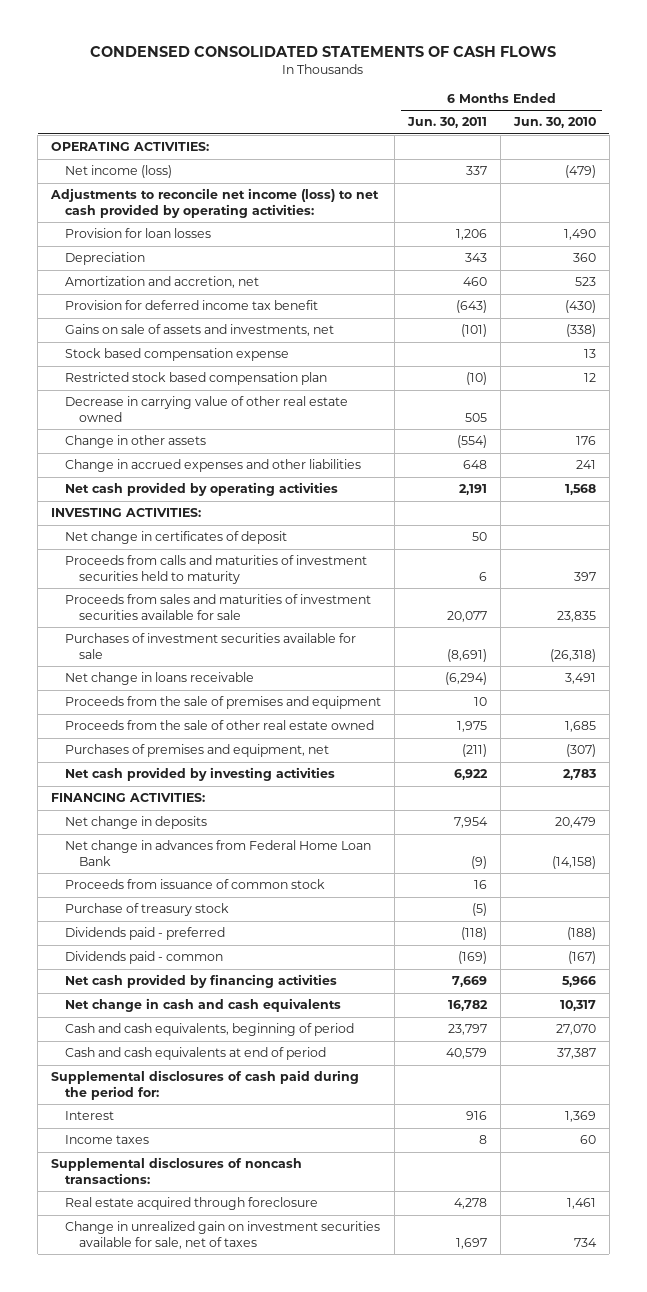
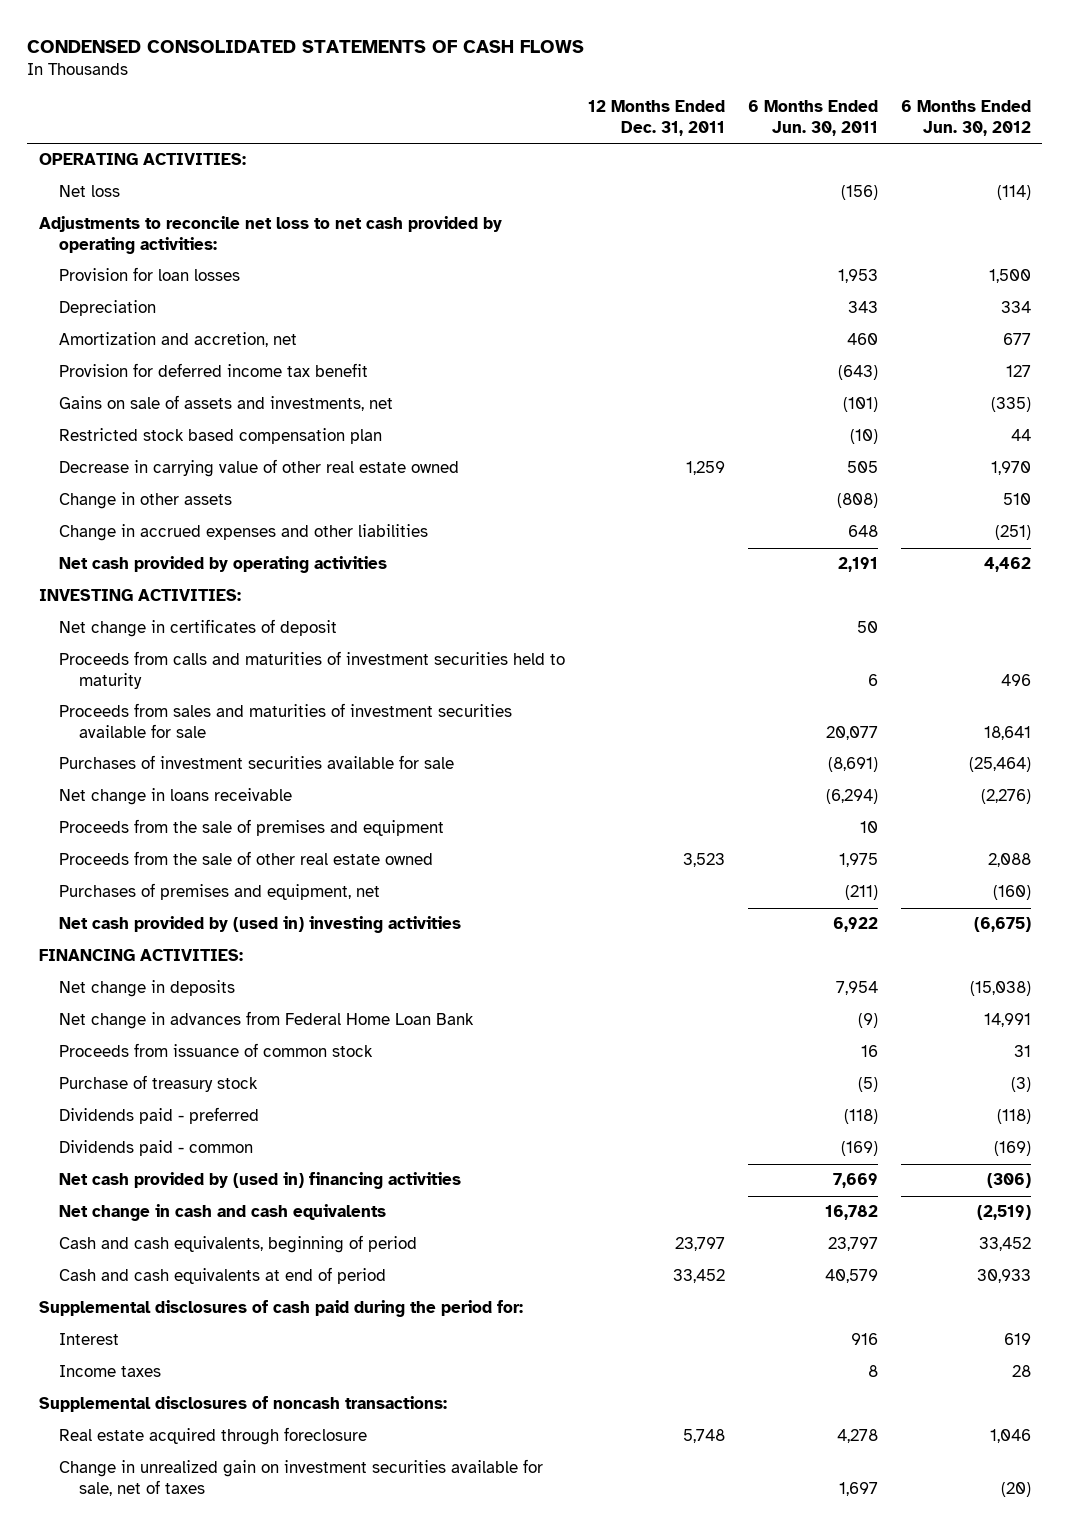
- | 6 Months Ended Jun. 30, 2011 | 6 Months Ended Jun. 30, 2010
+ | 12 Months Ended Dec. 31, 2011 | 6 Months Ended Jun. 30, 2011 | 6 Months Ended Jun. 30, 2012
- Net income (loss) | 337 | (479)
- Adjustments to reconcile net income (loss) to net cash provided by operating activities:
- Provision for loan losses | 1,206 | 1,490
+ Net loss | | (156) | (114)
+ Adjustments to reconcile net loss to net cash provided by operating activities:
+ Provision for loan losses | | 1,953 | 1,500
- Stock based compensation expense | | 13
- Change in other assets | (554) | 176
+ Change in other assets | | (808) | 510
- Net cash provided by investing activities | 6,922 | 2,783
+ Net cash provided by (used in) investing activities | | 6,922 | (6,675)
- Net cash provided by financing activities | 7,669 | 5,966
+ Net cash provided by (used in) financing activities | | 7,669 | (306)

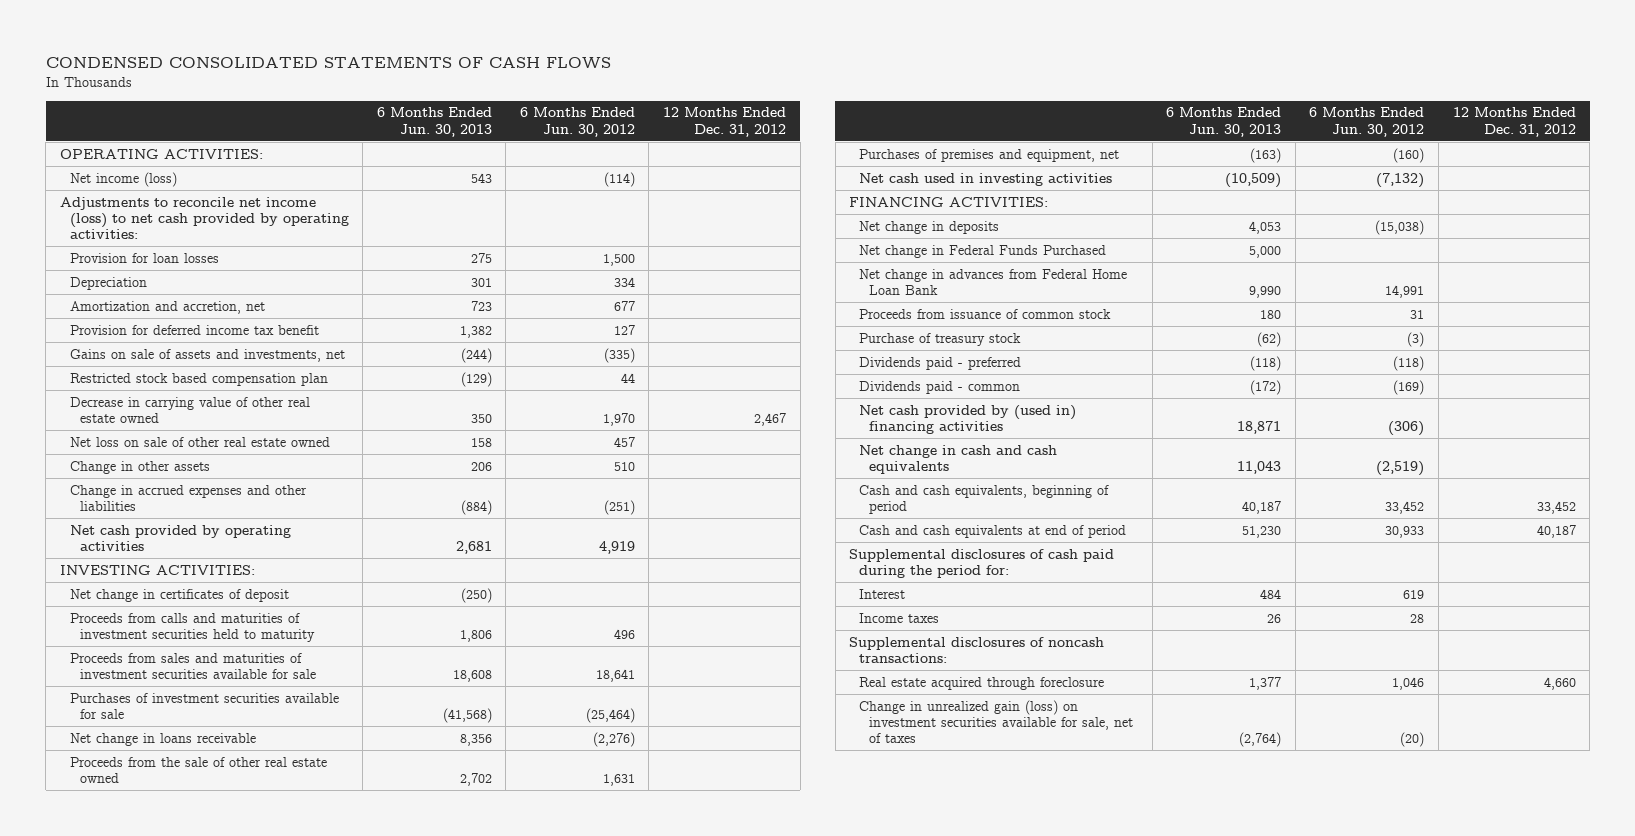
- | 12 Months Ended Dec. 31, 2011 | 6 Months Ended Jun. 30, 2011 | 6 Months Ended Jun. 30, 2012
+ | 6 Months Ended Jun. 30, 2013 | 6 Months Ended Jun. 30, 2012 | 12 Months Ended Dec. 31, 2012
- Net loss | | (156) | (114)
- Adjustments to reconcile net loss to net cash provided by operating activities:
+ Net income (loss) | 543 | (114) |
+ Adjustments to reconcile net income (loss) to net cash provided by operating activities:
+ Net loss on sale of other real estate owned | 158 | 457 |
- Net cash provided by operating activities | | 2,191 | 4,462
+ Net cash provided by operating activities | 2,681 | 4,919 |
- Proceeds from the sale of premises and equipment | | 10 |
- Proceeds from the sale of other real estate owned | 3,523 | 1,975 | 2,088
+ Proceeds from the sale of other real estate owned | 2,702 | 1,631 |
- Net cash provided by (used in) investing activities | | 6,922 | (6,675)
+ Net cash used in investing activities | (10,509) | (7,132) |
+ Net change in Federal Funds Purchased | 5,000 | |
- Change in unrealized gain on investment securities available for sale, net of taxes | | 1,697 | (20)
+ Change in unrealized gain (loss) on investment securities available for sale, net of taxes | (2,764) | (20) |

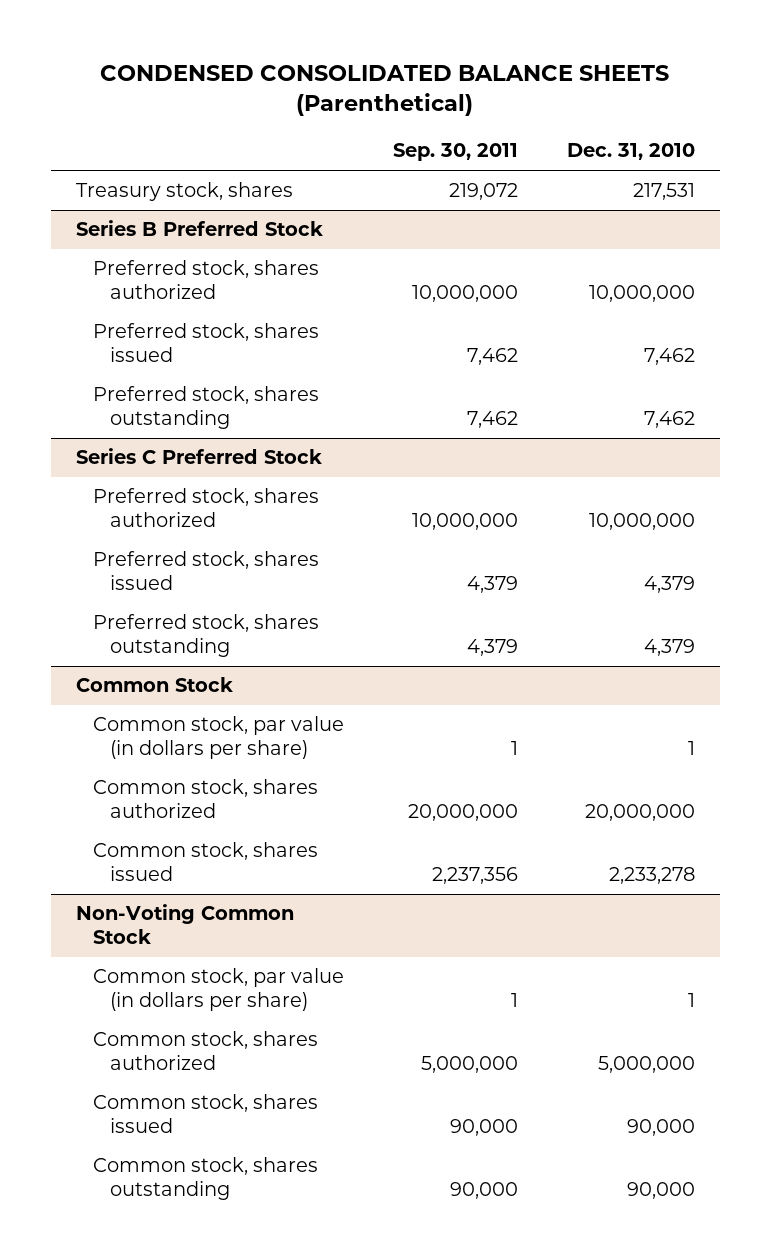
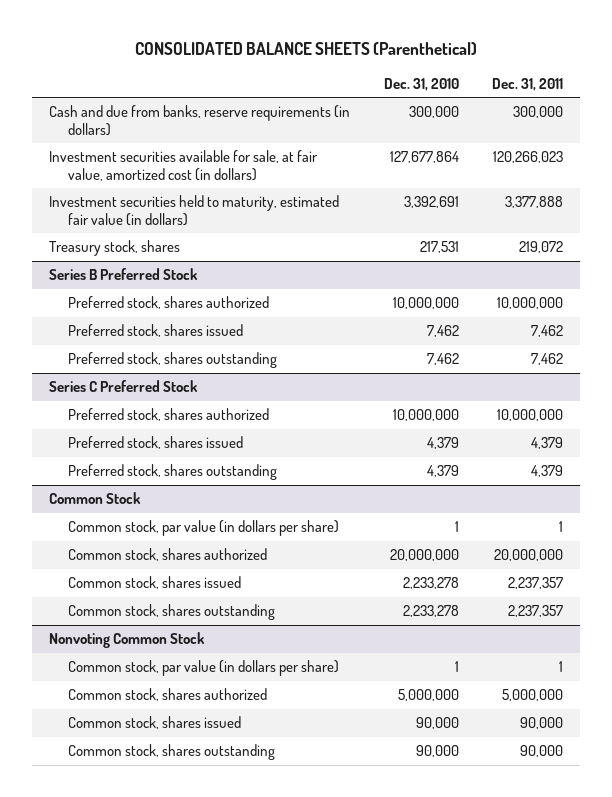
- CONDENSED CONSOLIDATED BALANCE SHEETS (Parenthetical)
+ CONSOLIDATED BALANCE SHEETS (Parenthetical)
- | Sep. 30, 2011 | Dec. 31, 2010
+ | Dec. 31, 2010 | Dec. 31, 2011
+ Cash and due from banks, reserve requirements (in dollars) | 300,000 | 300,000
+ Investment securities available for sale, at fair value, amortized cost (in dollars) | 127,677,864 | 120,266,023
+ Investment securities held to maturity, estimated fair value (in dollars) | 3,392,691 | 3,377,888
- Non-Voting Common Stock
@ Common Stock
+ Common stock, shares outstanding | 2,233,278 | 2,237,357
+ Nonvoting Common Stock

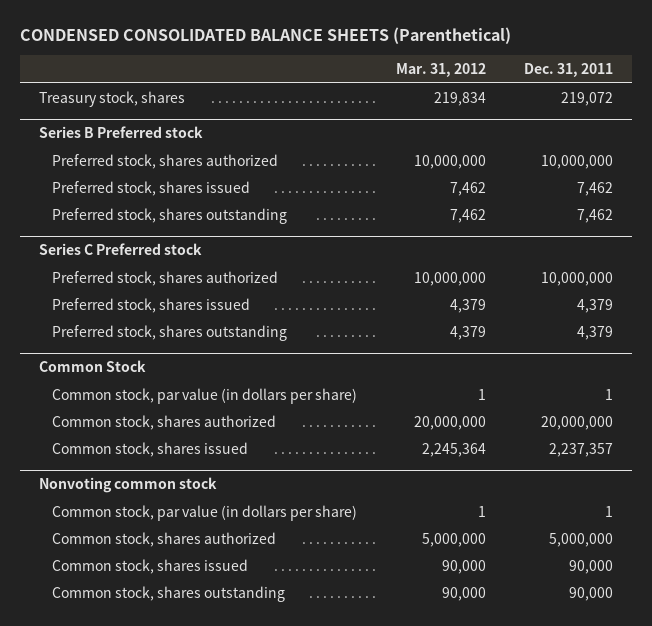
- CONSOLIDATED BALANCE SHEETS (Parenthetical)
+ CONDENSED CONSOLIDATED BALANCE SHEETS (Parenthetical)
- | Dec. 31, 2010 | Dec. 31, 2011
+ | Mar. 31, 2012 | Dec. 31, 2011
- Cash and due from banks, reserve requirements (in dollars) | 300,000 | 300,000
- Investment securities available for sale, at fair value, amortized cost (in dollars) | 127,677,864 | 120,266,023
- Investment securities held to maturity, estimated fair value (in dollars) | 3,392,691 | 3,377,888
- Series B Preferred Stock
+ Series B Preferred stock
- Series C Preferred Stock
+ Series C Preferred stock
@ Common Stock
- Common stock, shares outstanding | 2,233,278 | 2,237,357
- Nonvoting Common Stock
+ Nonvoting common stock

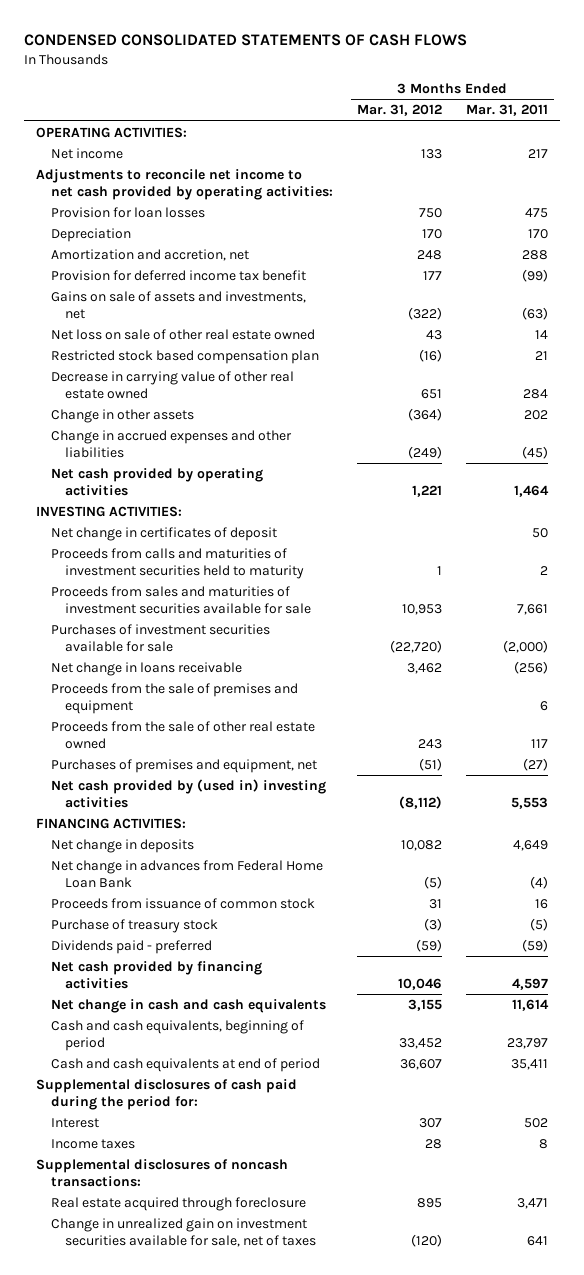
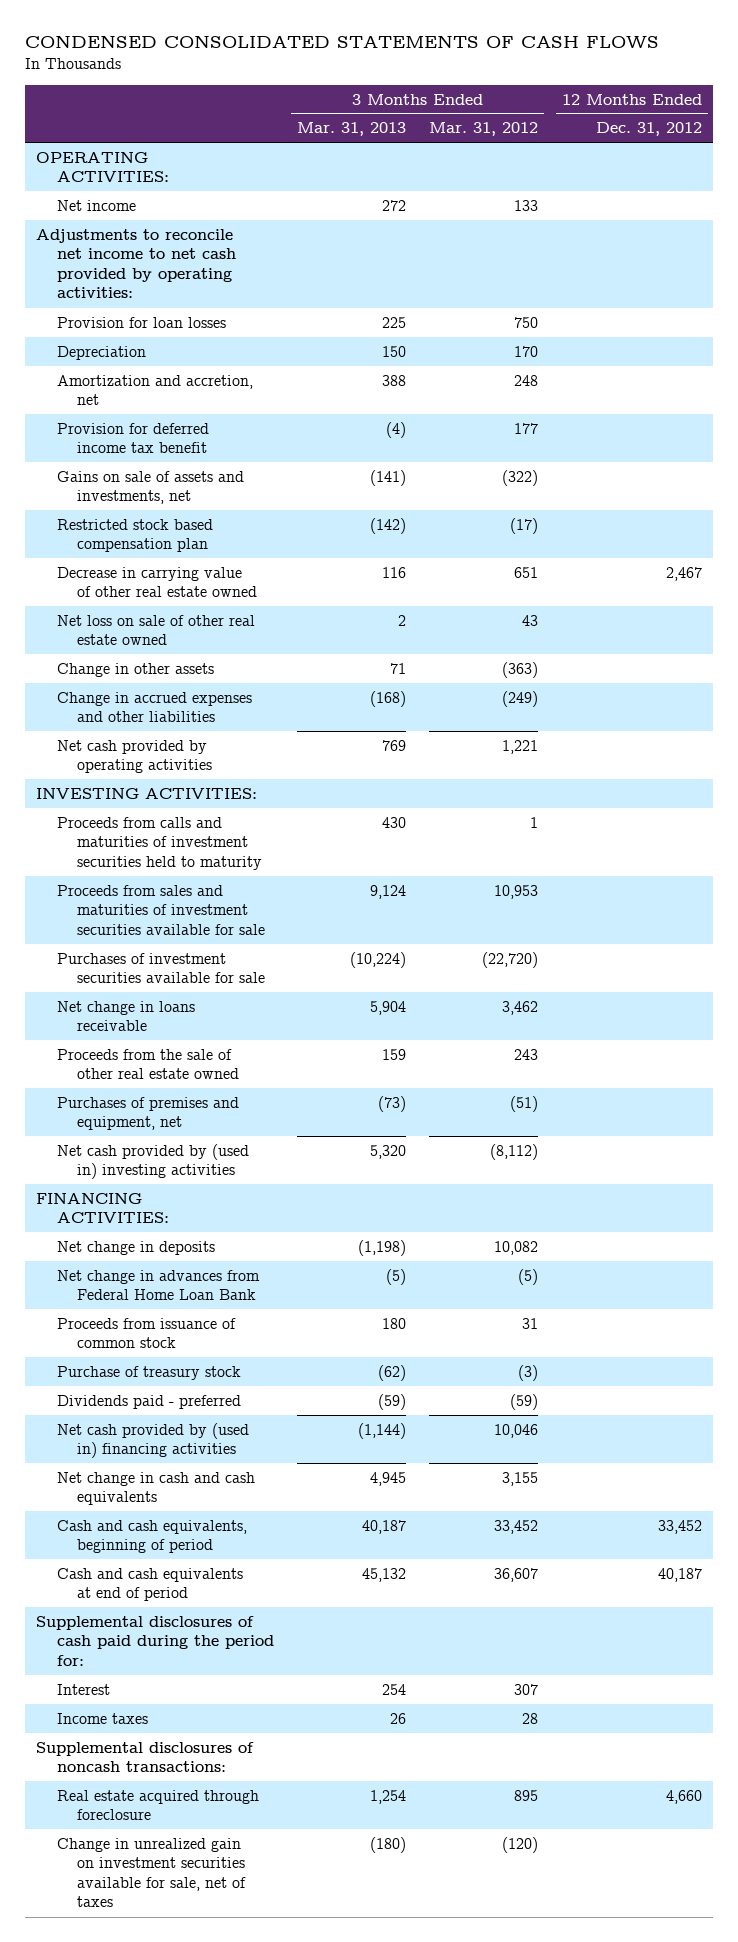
- | 3 Months Ended Mar. 31, 2012 | 3 Months Ended Mar. 31, 2011
+ | 3 Months Ended Mar. 31, 2013 | 3 Months Ended Mar. 31, 2012 | 12 Months Ended Dec. 31, 2012
- Restricted stock based compensation plan | (16) | 21
+ Restricted stock based compensation plan | (142) | (17) |
- Change in other assets | (364) | 202
moved down: Net loss on sale of other real estate owned | 2 | 43 |
+ Change in other assets | 71 | (363) |
- Net change in certificates of deposit | | 50
- Proceeds from the sale of premises and equipment | | 6
- Net cash provided by financing activities | 10,046 | 4,597
+ Net cash provided by (used in) financing activities | (1,144) | 10,046 |

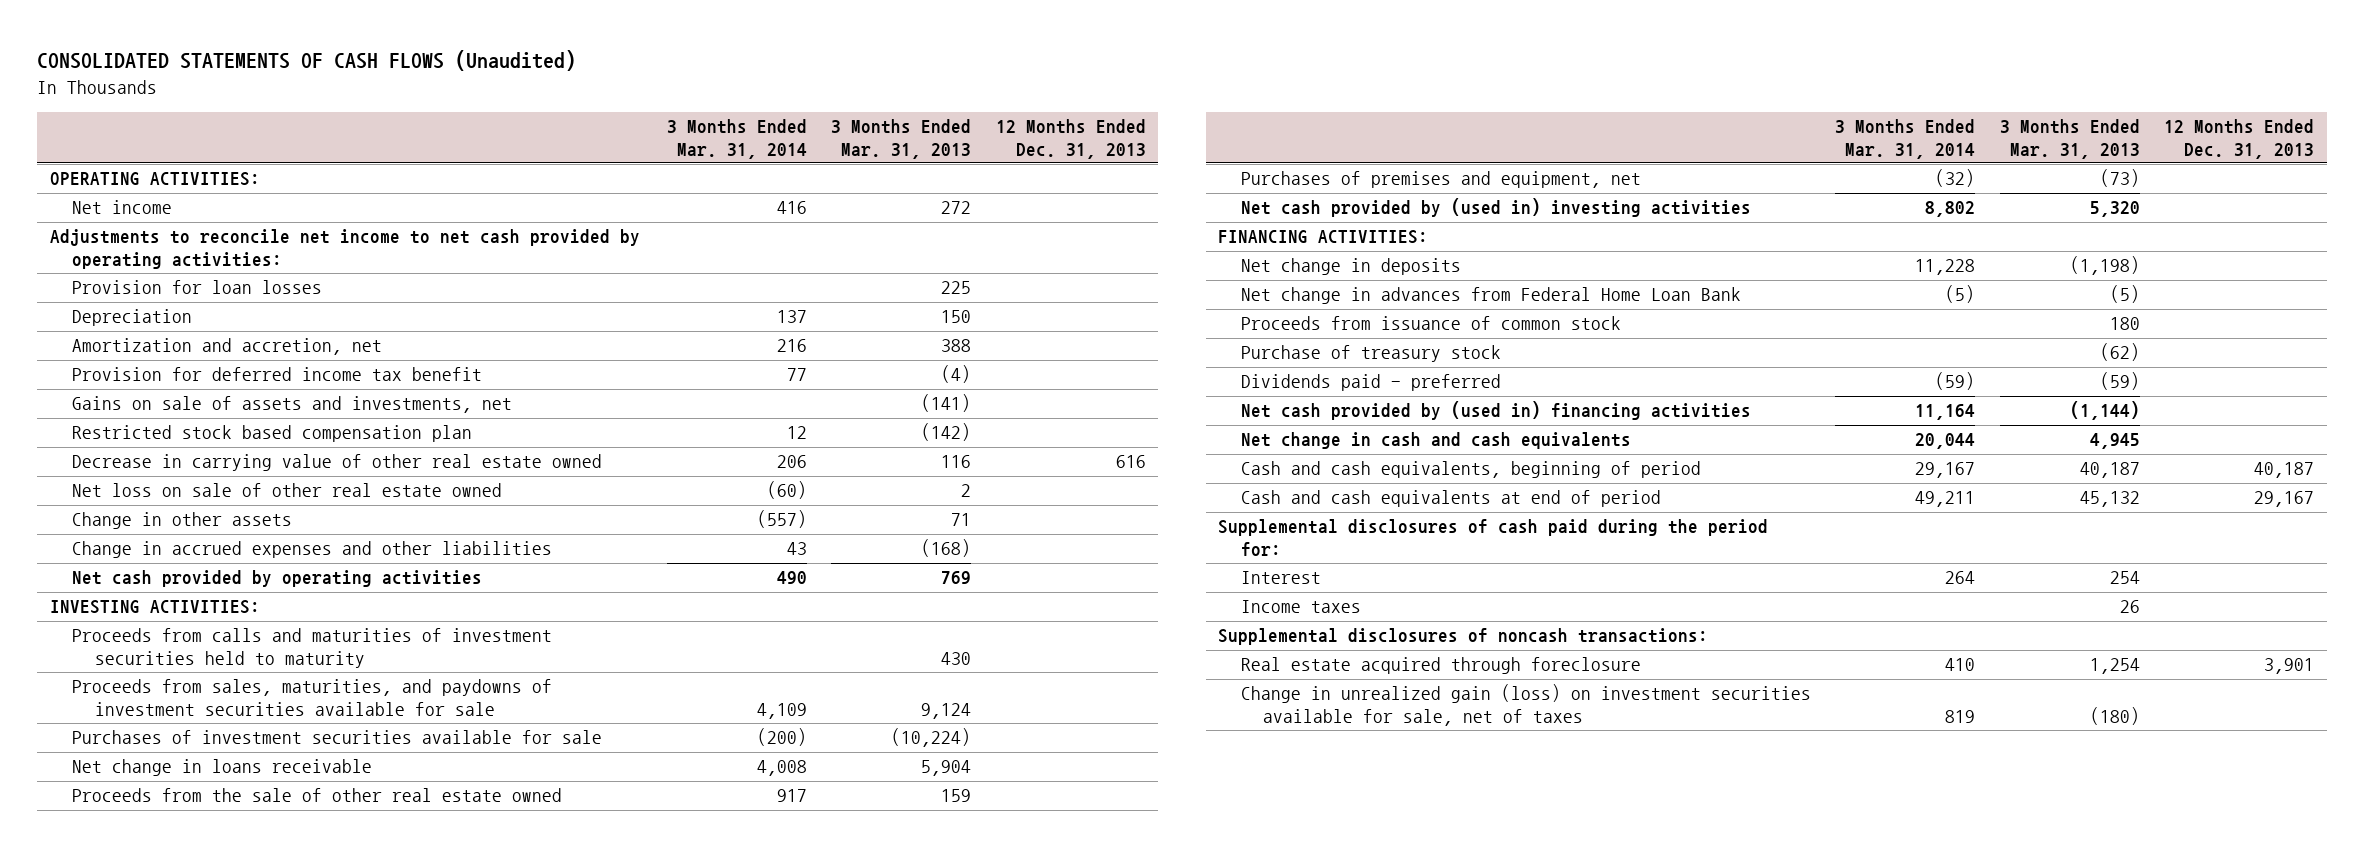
- CONDENSED CONSOLIDATED STATEMENTS OF CASH FLOWS
+ CONSOLIDATED STATEMENTS OF CASH FLOWS (Unaudited)
- | 3 Months Ended Mar. 31, 2013 | 3 Months Ended Mar. 31, 2012 | 12 Months Ended Dec. 31, 2012
+ | 3 Months Ended Mar. 31, 2014 | 3 Months Ended Mar. 31, 2013 | 12 Months Ended Dec. 31, 2013
- Proceeds from sales and maturities of investment securities available for sale | 9,124 | 10,953 |
+ Proceeds from sales, maturities, and paydowns of investment securities available for sale | 4,109 | 9,124 |
- Change in unrealized gain on investment securities available for sale, net of taxes | (180) | (120) |
+ Change in unrealized gain (loss) on investment securities available for sale, net of taxes | 819 | (180) |

